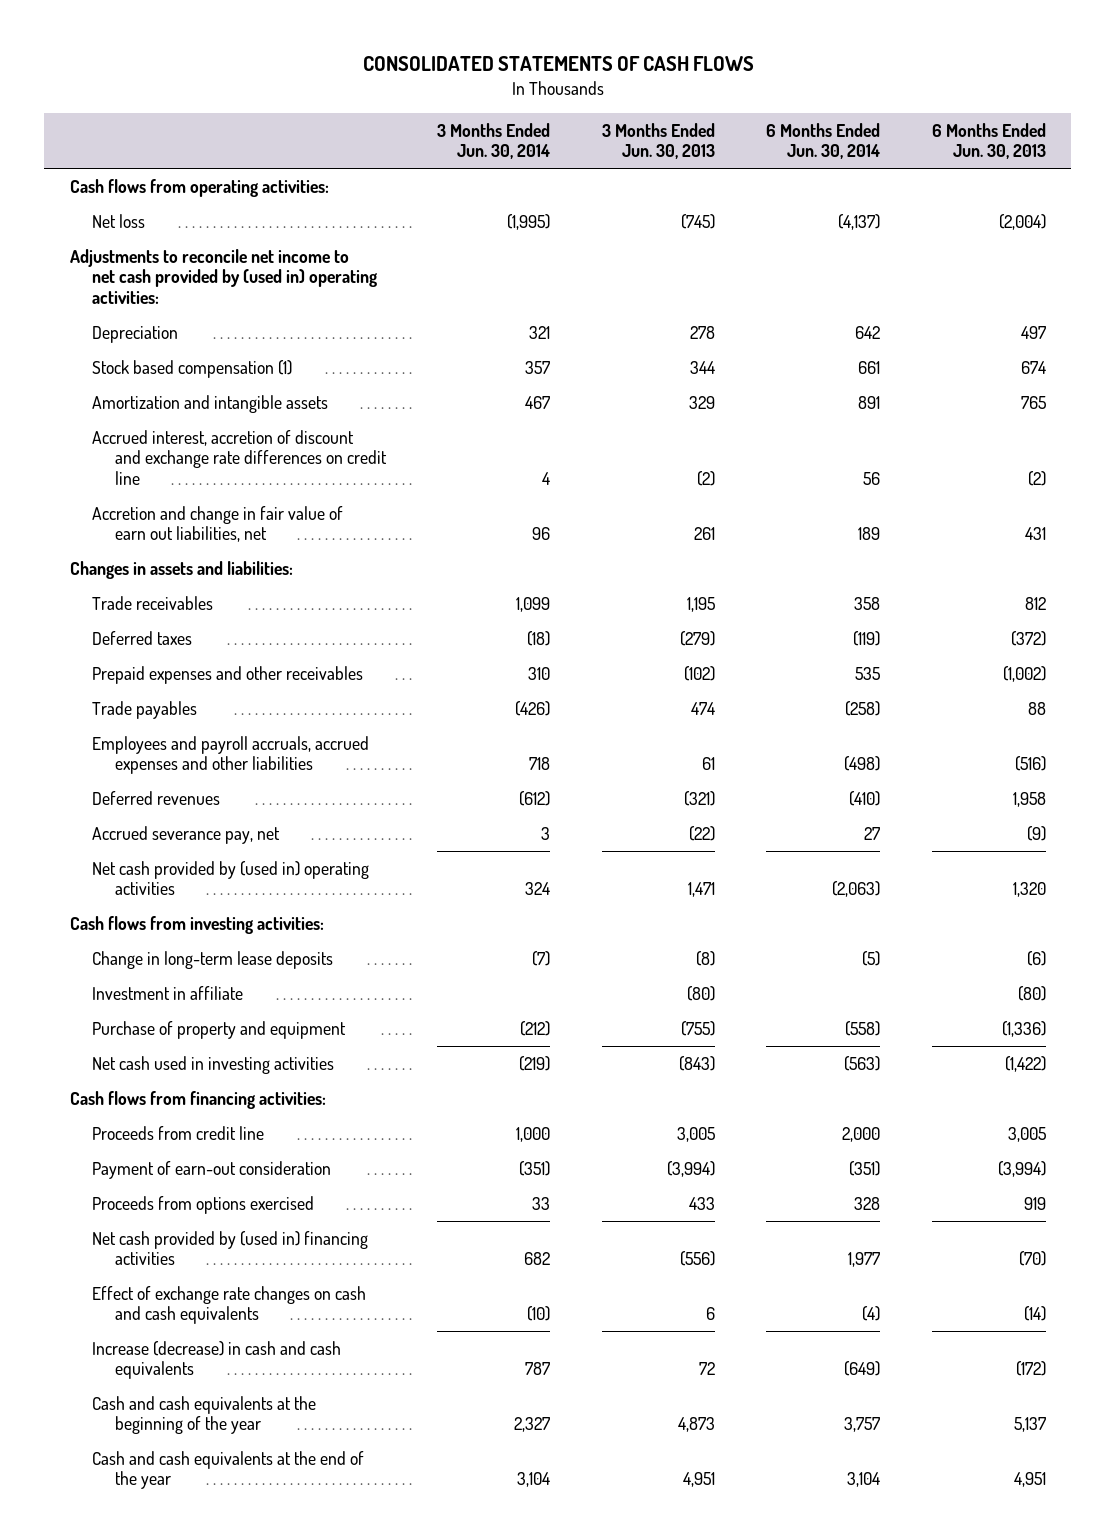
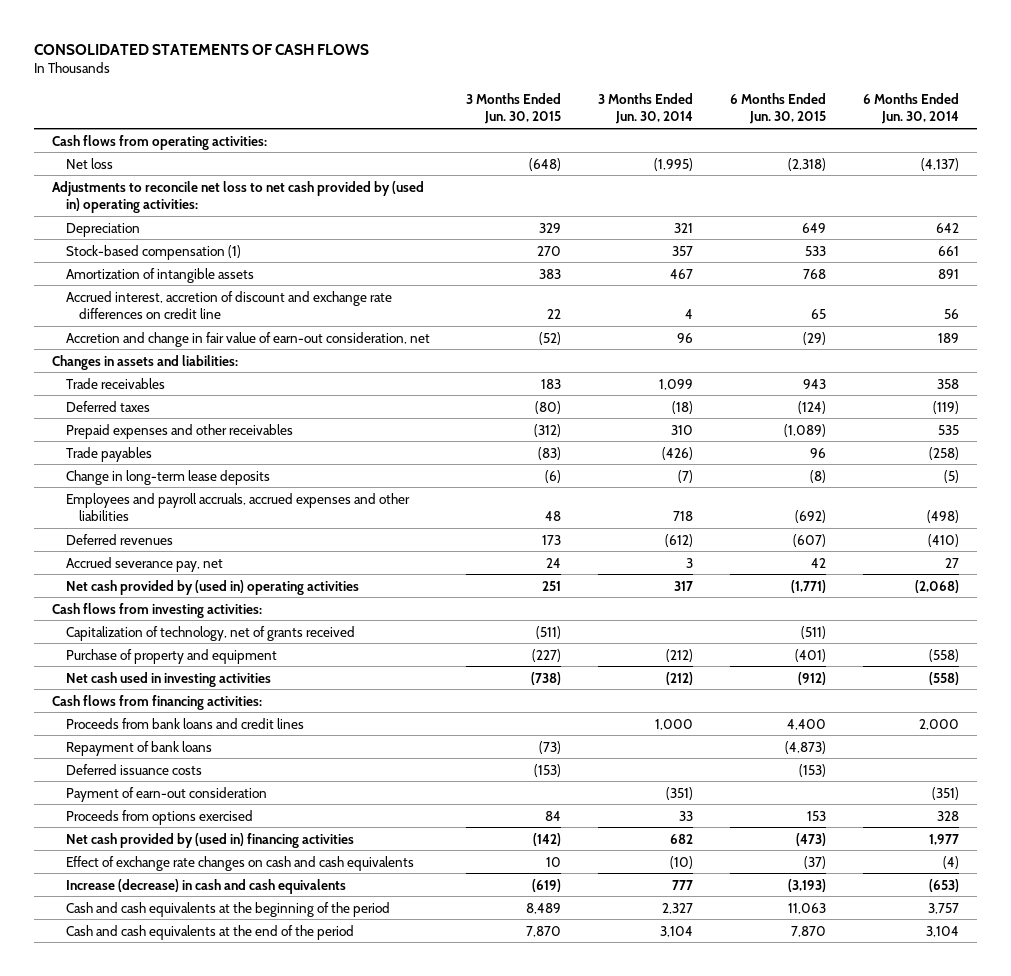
- | 3 Months Ended Jun. 30, 2014 | 3 Months Ended Jun. 30, 2013 | 6 Months Ended Jun. 30, 2014 | 6 Months Ended Jun. 30, 2013
+ | 3 Months Ended Jun. 30, 2015 | 3 Months Ended Jun. 30, 2014 | 6 Months Ended Jun. 30, 2015 | 6 Months Ended Jun. 30, 2014
- Adjustments to reconcile net income to net cash provided by (used in) operating activities:
+ Adjustments to reconcile net loss to net cash provided by (used in) operating activities:
- Stock based compensation (1) | 357 | 344 | 661 | 674
- Amortization and intangible assets | 467 | 329 | 891 | 765
+ Stock-based compensation (1) | 270 | 357 | 533 | 661
+ Amortization of intangible assets | 383 | 467 | 768 | 891
- Accretion and change in fair value of earn out liabilities, net | 96 | 261 | 189 | 431
+ Accretion and change in fair value of earn-out consideration, net | (52) | 96 | (29) | 189
moved up: Change in long-term lease deposits | (6) | (7) | (8) | (5)
- Net cash provided by (used in) operating activities | 324 | 1,471 | (2,063) | 1,320
+ Net cash provided by (used in) operating activities | 251 | 317 | (1,771) | (2,068)
- Investment in affiliate | | (80) | | (80)
+ Capitalization of technology, net of grants received | (511) | | (511) |
- Net cash used in investing activities | (219) | (843) | (563) | (1,422)
+ Net cash used in investing activities | (738) | (212) | (912) | (558)
- Proceeds from credit line | 1,000 | 3,005 | 2,000 | 3,005
+ Proceeds from bank loans and credit lines | | 1,000 | 4,400 | 2,000
+ Repayment of bank loans | (73) | | (4,873) |
+ Deferred issuance costs | (153) | | (153) |
- Increase (decrease) in cash and cash equivalents | 787 | 72 | (649) | (172)
- Cash and cash equivalents at the beginning of the year | 2,327 | 4,873 | 3,757 | 5,137
- Cash and cash equivalents at the end of the year | 3,104 | 4,951 | 3,104 | 4,951
+ Increase (decrease) in cash and cash equivalents | (619) | 777 | (3,193) | (653)
+ Cash and cash equivalents at the beginning of the period | 8,489 | 2,327 | 11,063 | 3,757
+ Cash and cash equivalents at the end of the period | 7,870 | 3,104 | 7,870 | 3,104

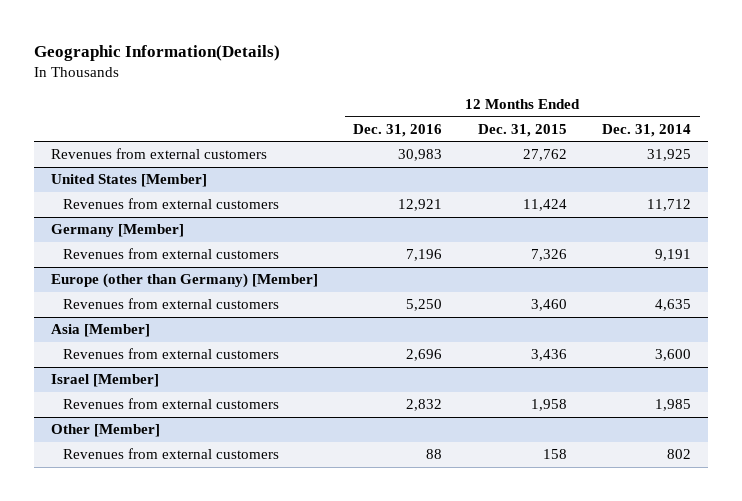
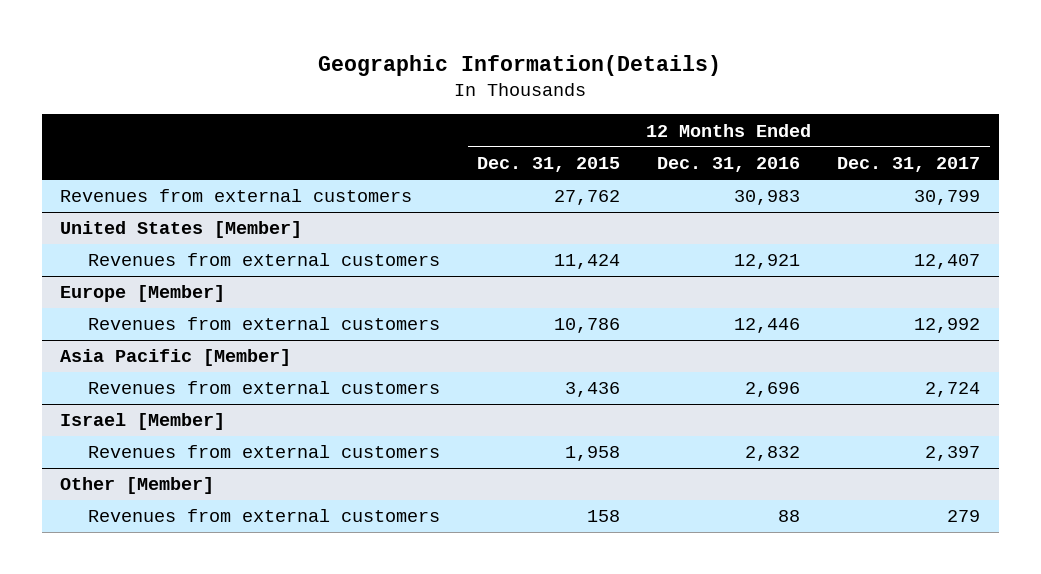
- | 12 Months Ended Dec. 31, 2016 | 12 Months Ended Dec. 31, 2015 | 12 Months Ended Dec. 31, 2014
+ | 12 Months Ended Dec. 31, 2015 | 12 Months Ended Dec. 31, 2016 | 12 Months Ended Dec. 31, 2017
- Germany [Member]
- Revenues from external customers | 7,196 | 7,326 | 9,191
- Europe (other than Germany) [Member]
- Revenues from external customers | 5,250 | 3,460 | 4,635
- Asia [Member]
+ Europe [Member]
+ Revenues from external customers | 10,786 | 12,446 | 12,992
+ Asia Pacific [Member]

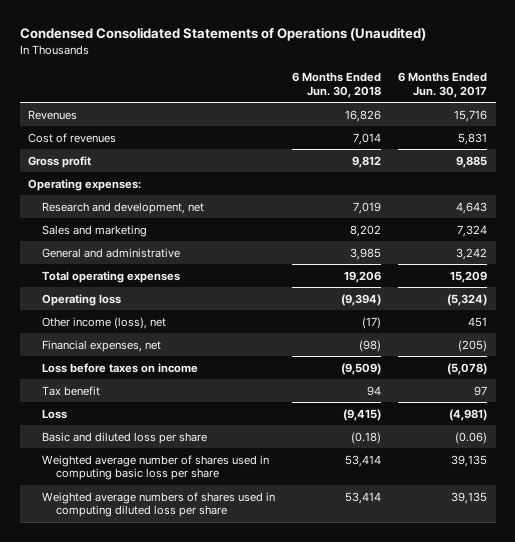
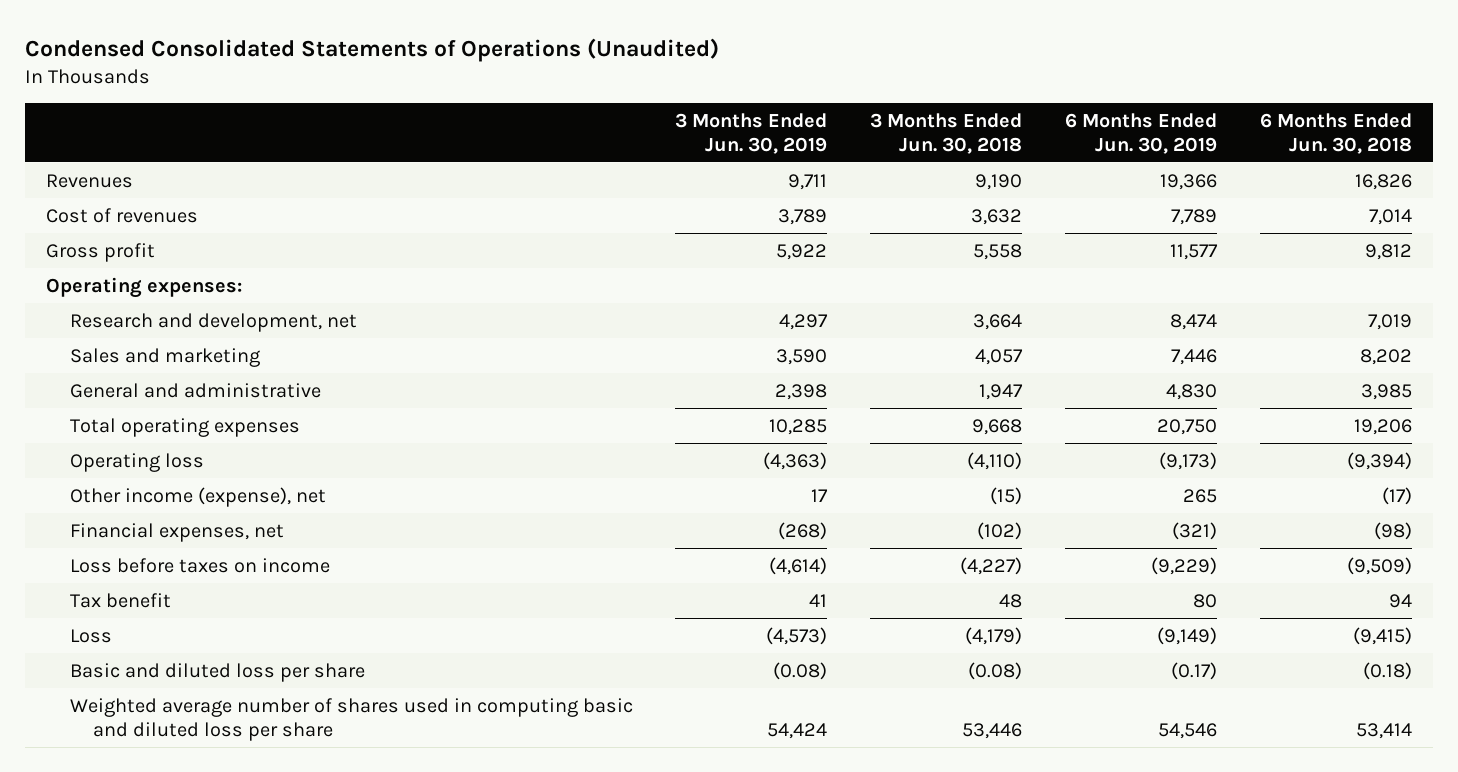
- | 6 Months Ended Jun. 30, 2018 | 6 Months Ended Jun. 30, 2017
+ | 3 Months Ended Jun. 30, 2019 | 3 Months Ended Jun. 30, 2018 | 6 Months Ended Jun. 30, 2019 | 6 Months Ended Jun. 30, 2018
- Other income (loss), net | (17) | 451
+ Other income (expense), net | 17 | (15) | 265 | (17)
- Weighted average number of shares used in computing basic loss per share | 53,414 | 39,135
- Weighted average numbers of shares used in computing diluted loss per share | 53,414 | 39,135
+ Weighted average number of shares used in computing basic and diluted loss per share | 54,424 | 53,446 | 54,546 | 53,414

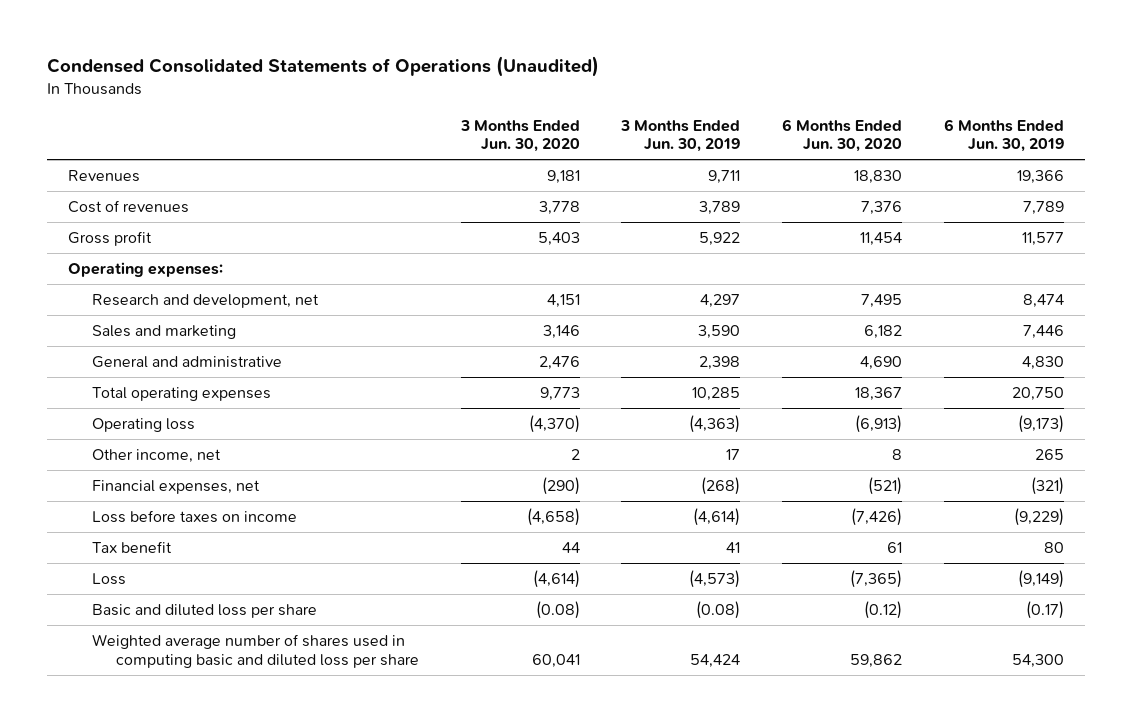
- | 3 Months Ended Jun. 30, 2019 | 3 Months Ended Jun. 30, 2018 | 6 Months Ended Jun. 30, 2019 | 6 Months Ended Jun. 30, 2018
+ | 3 Months Ended Jun. 30, 2020 | 3 Months Ended Jun. 30, 2019 | 6 Months Ended Jun. 30, 2020 | 6 Months Ended Jun. 30, 2019
- Other income (expense), net | 17 | (15) | 265 | (17)
+ Other income, net | 2 | 17 | 8 | 265
- Weighted average number of shares used in computing basic and diluted loss per share | 54,424 | 53,446 | 54,546 | 53,414
+ Weighted average number of shares used in computing basic and diluted loss per share | 60,041 | 54,424 | 59,862 | 54,300

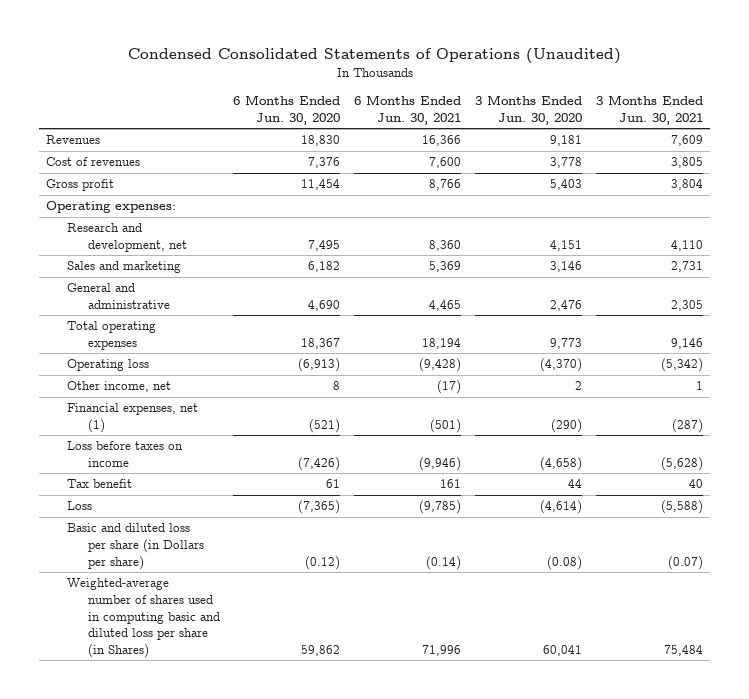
- | 3 Months Ended Jun. 30, 2020 | 3 Months Ended Jun. 30, 2019 | 6 Months Ended Jun. 30, 2020 | 6 Months Ended Jun. 30, 2019
+ | 6 Months Ended Jun. 30, 2020 | 6 Months Ended Jun. 30, 2021 | 3 Months Ended Jun. 30, 2020 | 3 Months Ended Jun. 30, 2021
- Financial expenses, net | (290) | (268) | (521) | (321)
+ Financial expenses, net (1) | (521) | (501) | (290) | (287)
- Basic and diluted loss per share | (0.08) | (0.08) | (0.12) | (0.17)
- Weighted average number of shares used in computing basic and diluted loss per share | 60,041 | 54,424 | 59,862 | 54,300
+ Basic and diluted loss per share (in Dollars per share) | (0.12) | (0.14) | (0.08) | (0.07)
+ Weighted-average number of shares used in computing basic and diluted loss per share (in Shares) | 59,862 | 71,996 | 60,041 | 75,484

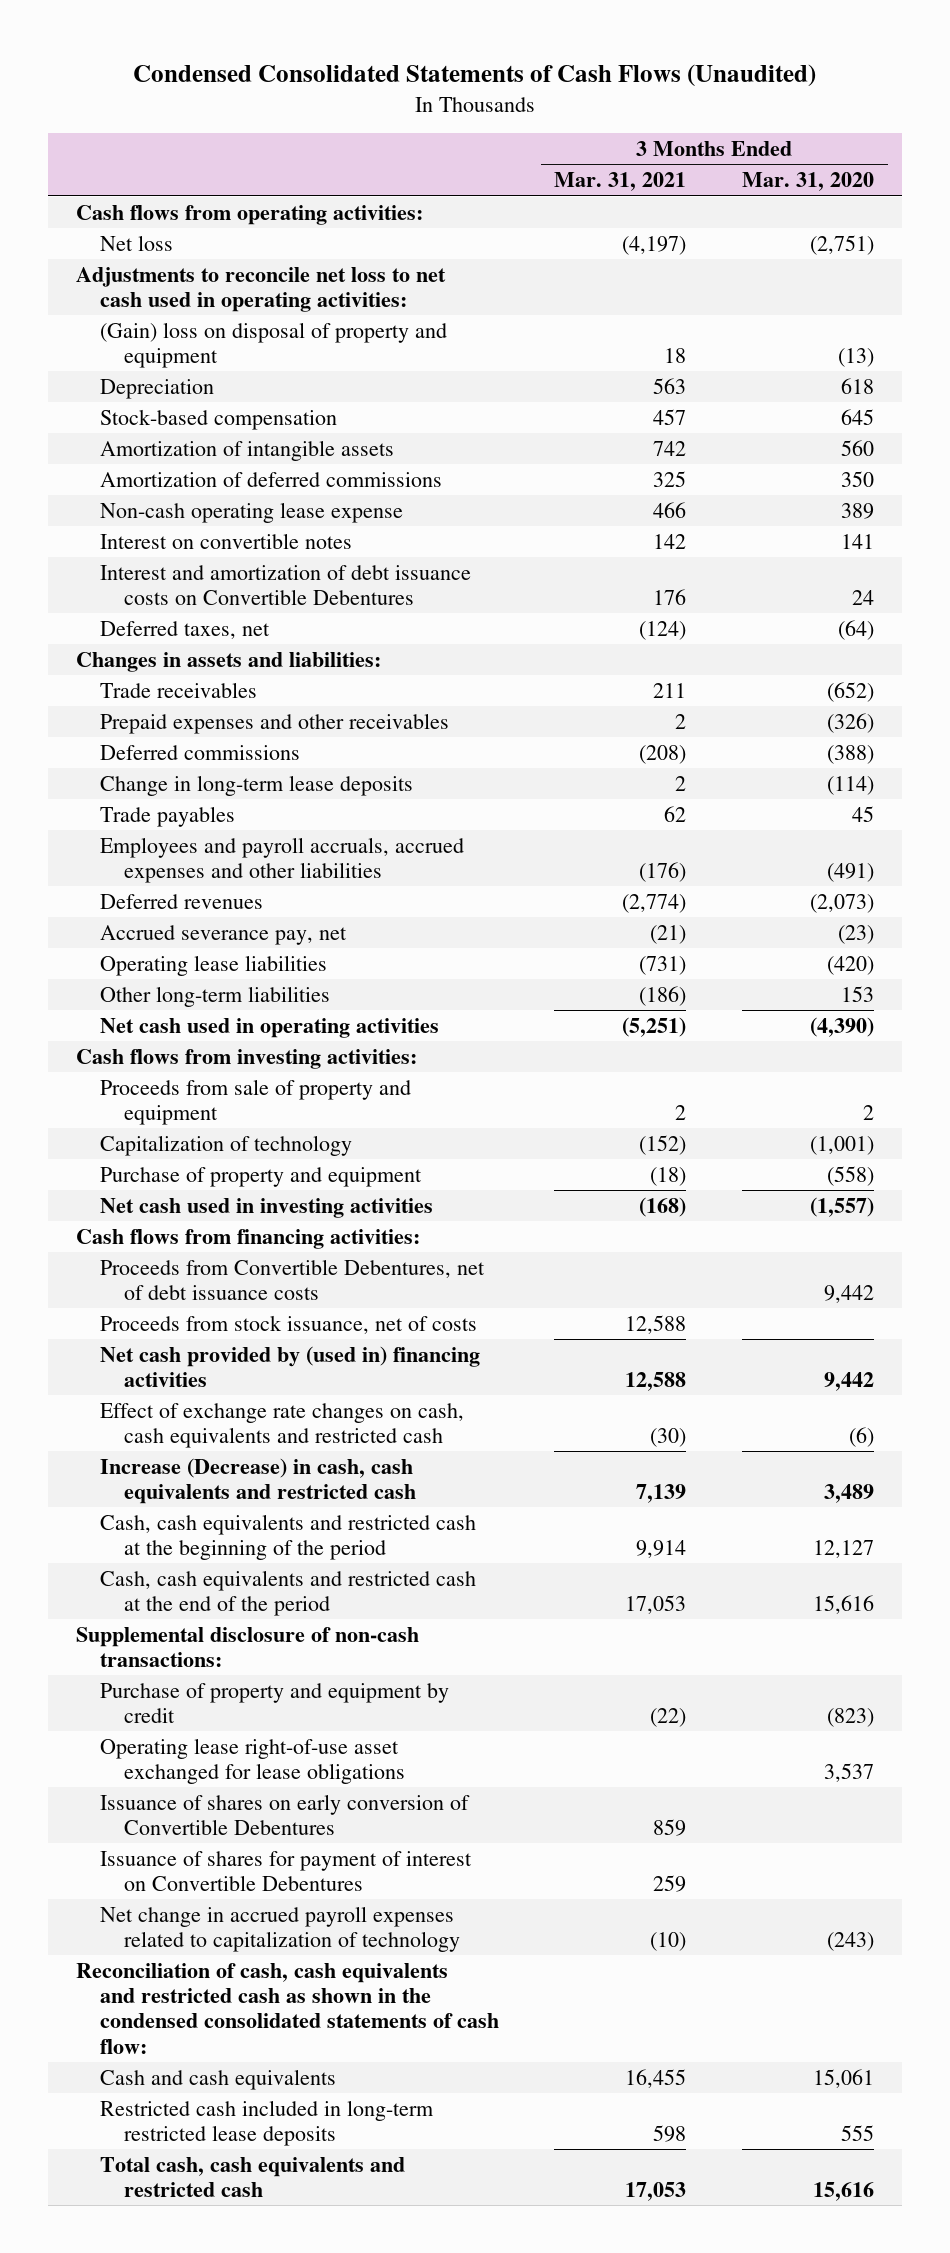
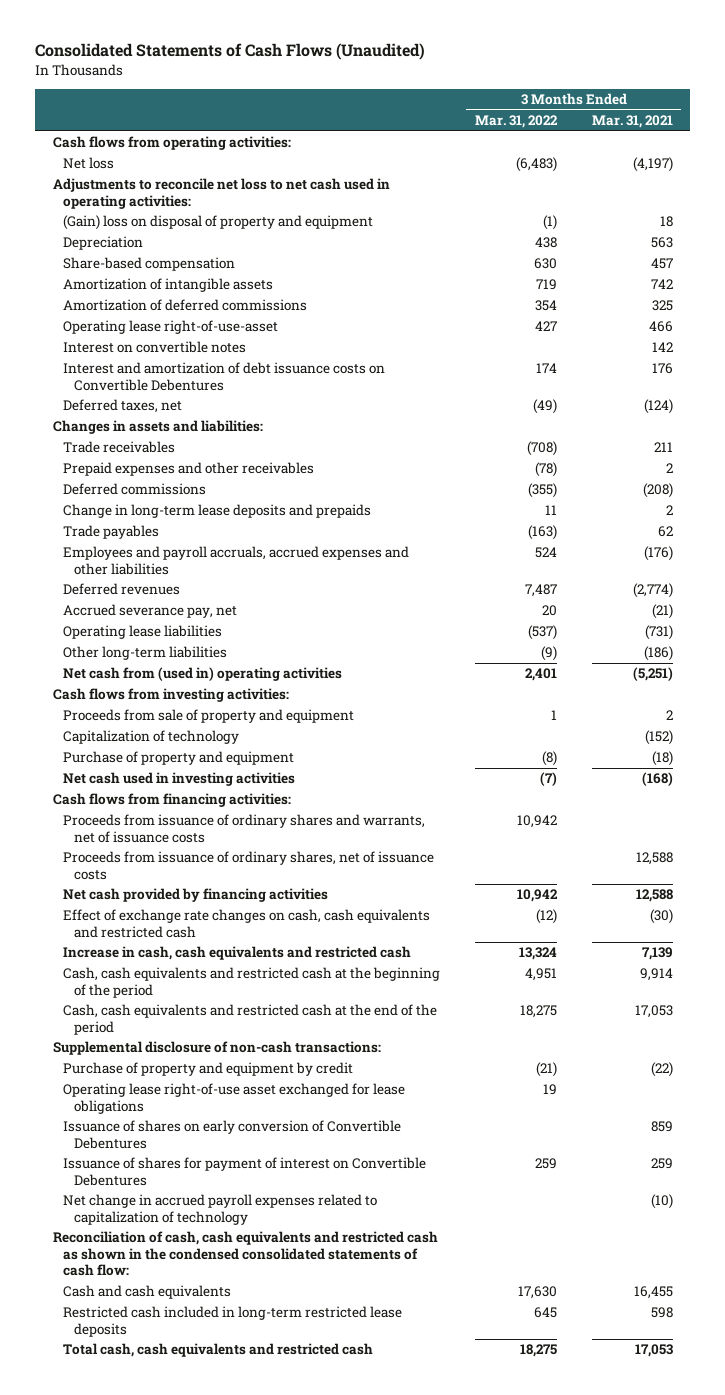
- Condensed Consolidated Statements of Cash Flows (Unaudited)
+ Consolidated Statements of Cash Flows (Unaudited)
- | 3 Months Ended Mar. 31, 2021 | 3 Months Ended Mar. 31, 2020
+ | 3 Months Ended Mar. 31, 2022 | 3 Months Ended Mar. 31, 2021
- Stock-based compensation | 457 | 645
+ Share-based compensation | 630 | 457
- Non-cash operating lease expense | 466 | 389
+ Operating lease right-of-use-asset | 427 | 466
- Change in long-term lease deposits | 2 | (114)
+ Change in long-term lease deposits and prepaids | 11 | 2
- Net cash used in operating activities | (5,251) | (4,390)
+ Net cash from (used in) operating activities | 2,401 | (5,251)
- Proceeds from Convertible Debentures, net of debt issuance costs | | 9,442
- Proceeds from stock issuance, net of costs | 12,588 |
- Net cash provided by (used in) financing activities | 12,588 | 9,442
+ Proceeds from issuance of ordinary shares and warrants, net of issuance costs | 10,942 |
+ Proceeds from issuance of ordinary shares, net of issuance costs | | 12,588
+ Net cash provided by financing activities | 10,942 | 12,588
- Increase (Decrease) in cash, cash equivalents and restricted cash | 7,139 | 3,489
+ Increase in cash, cash equivalents and restricted cash | 13,324 | 7,139

